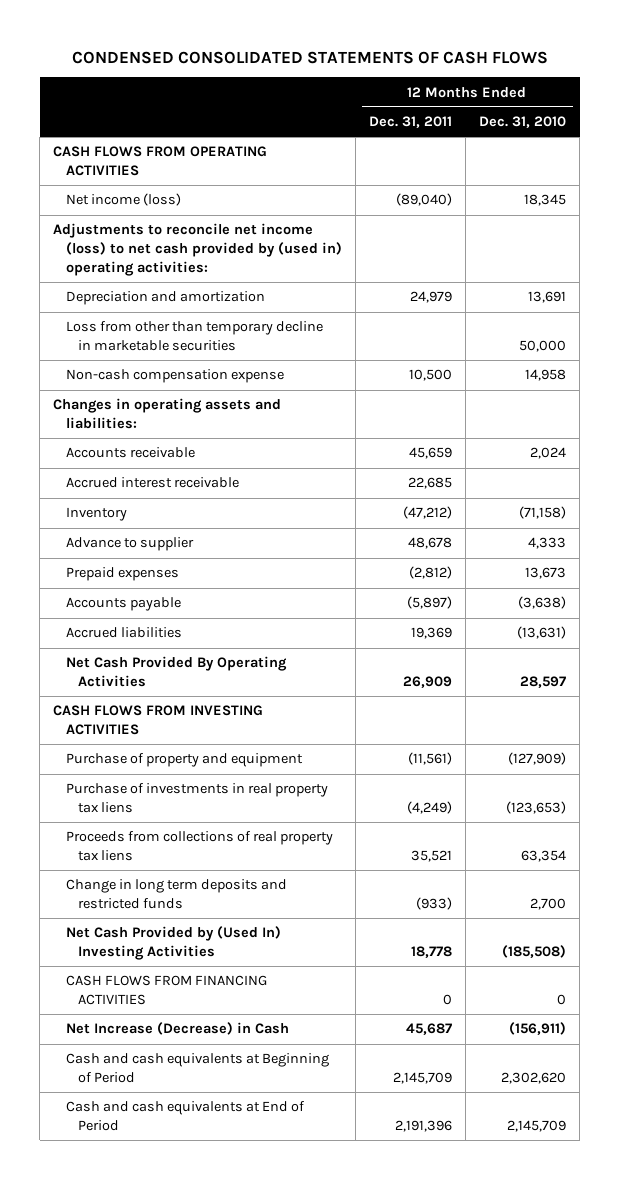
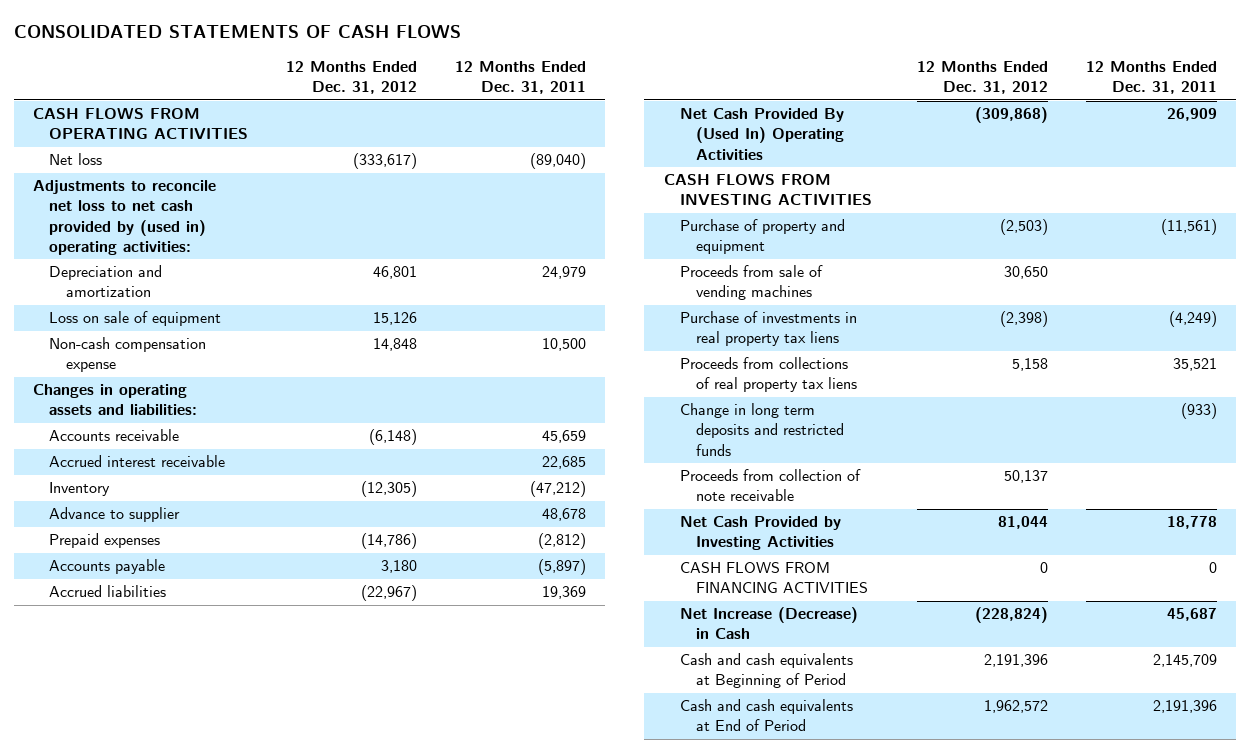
- CONDENSED CONSOLIDATED STATEMENTS OF CASH FLOWS
+ CONSOLIDATED STATEMENTS OF CASH FLOWS
- | 12 Months Ended Dec. 31, 2011 | 12 Months Ended Dec. 31, 2010
+ | 12 Months Ended Dec. 31, 2012 | 12 Months Ended Dec. 31, 2011
- Net income (loss) | (89,040) | 18,345
- Adjustments to reconcile net income (loss) to net cash provided by (used in) operating activities:
+ Net loss | (333,617) | (89,040)
+ Adjustments to reconcile net loss to net cash provided by (used in) operating activities:
- Loss from other than temporary decline in marketable securities | | 50,000
+ Loss on sale of equipment | 15,126 |
- Net Cash Provided By Operating Activities | 26,909 | 28,597
+ Net Cash Provided By (Used In) Operating Activities | (309,868) | 26,909
+ Proceeds from sale of vending machines | 30,650 |
- Net Cash Provided by (Used In) Investing Activities | 18,778 | (185,508)
+ Proceeds from collection of note receivable | 50,137 |
+ Net Cash Provided by Investing Activities | 81,044 | 18,778

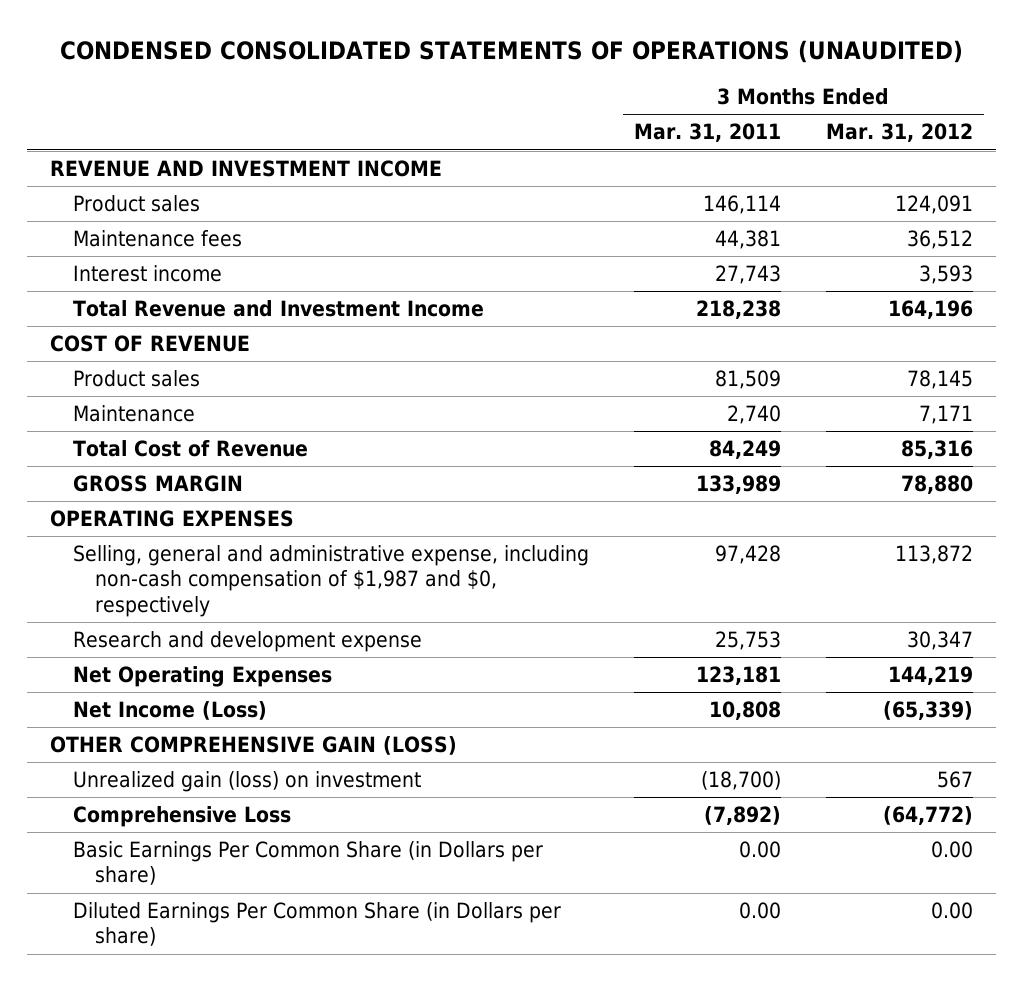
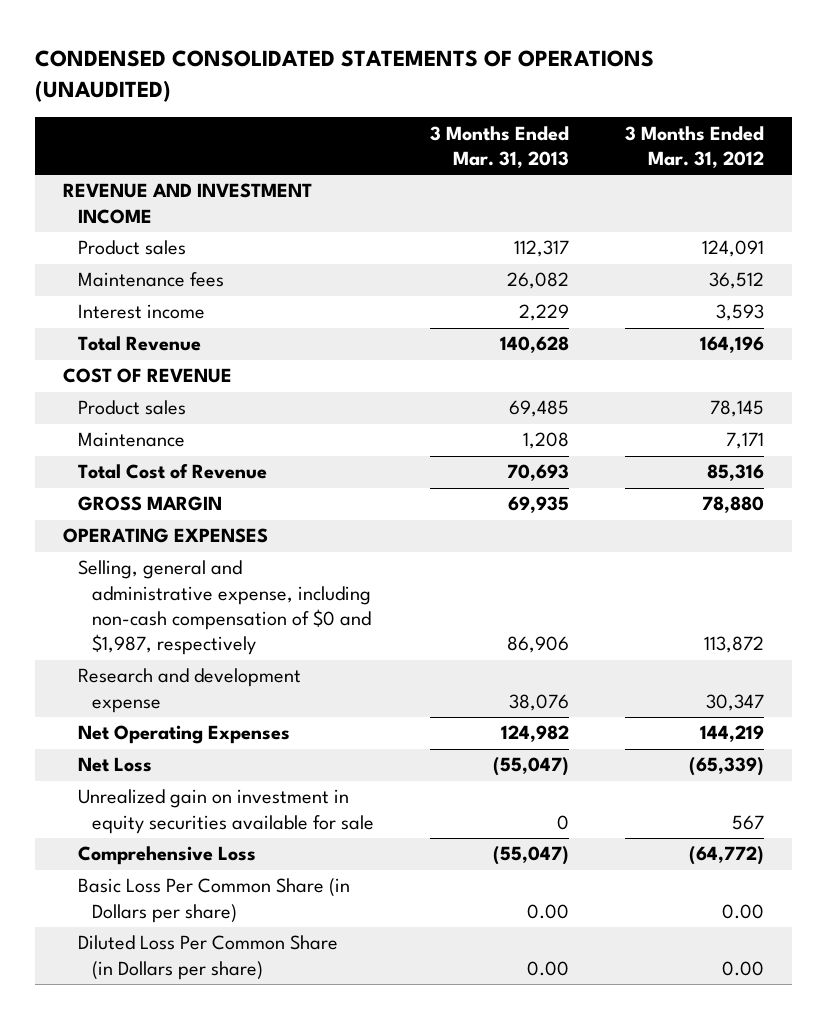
- | 3 Months Ended Mar. 31, 2011 | 3 Months Ended Mar. 31, 2012
+ | 3 Months Ended Mar. 31, 2013 | 3 Months Ended Mar. 31, 2012
- Total Revenue and Investment Income | 218,238 | 164,196
+ Total Revenue | 140,628 | 164,196
- Selling, general and administrative expense, including non-cash compensation of $1,987 and $0, respectively | 97,428 | 113,872
+ Selling, general and administrative expense, including non-cash compensation of $0 and $1,987, respectively | 86,906 | 113,872
- Net Income (Loss) | 10,808 | (65,339)
- OTHER COMPREHENSIVE GAIN (LOSS)
- Unrealized gain (loss) on investment | (18,700) | 567
+ Net Loss | (55,047) | (65,339)
+ Unrealized gain on investment in equity securities available for sale | 0 | 567
- Basic Earnings Per Common Share (in Dollars per share) | 0.00 | 0.00
- Diluted Earnings Per Common Share (in Dollars per share) | 0.00 | 0.00
+ Basic Loss Per Common Share (in Dollars per share) | 0.00 | 0.00
+ Diluted Loss Per Common Share (in Dollars per share) | 0.00 | 0.00

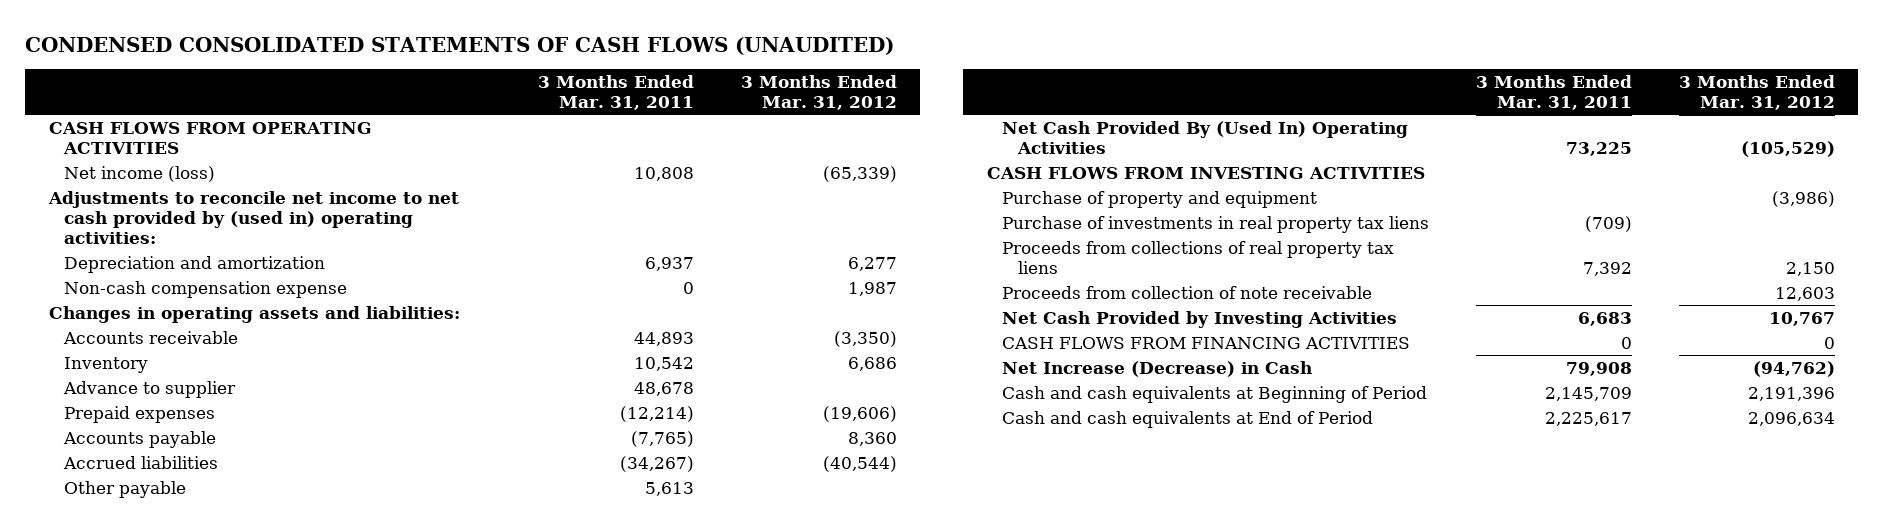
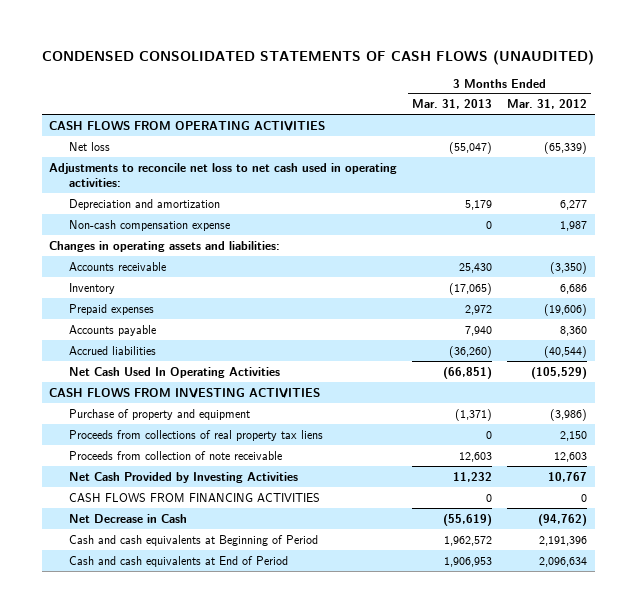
- | 3 Months Ended Mar. 31, 2011 | 3 Months Ended Mar. 31, 2012
+ | 3 Months Ended Mar. 31, 2013 | 3 Months Ended Mar. 31, 2012
- Net income (loss) | 10,808 | (65,339)
- Adjustments to reconcile net income to net cash provided by (used in) operating activities:
+ Net loss | (55,047) | (65,339)
+ Adjustments to reconcile net loss to net cash used in operating activities:
- Advance to supplier | 48,678 |
- Other payable | 5,613 |
- Net Cash Provided By (Used In) Operating Activities | 73,225 | (105,529)
+ Net Cash Used In Operating Activities | (66,851) | (105,529)
- Purchase of investments in real property tax liens | (709) |
- Net Increase (Decrease) in Cash | 79,908 | (94,762)
+ Net Decrease in Cash | (55,619) | (94,762)

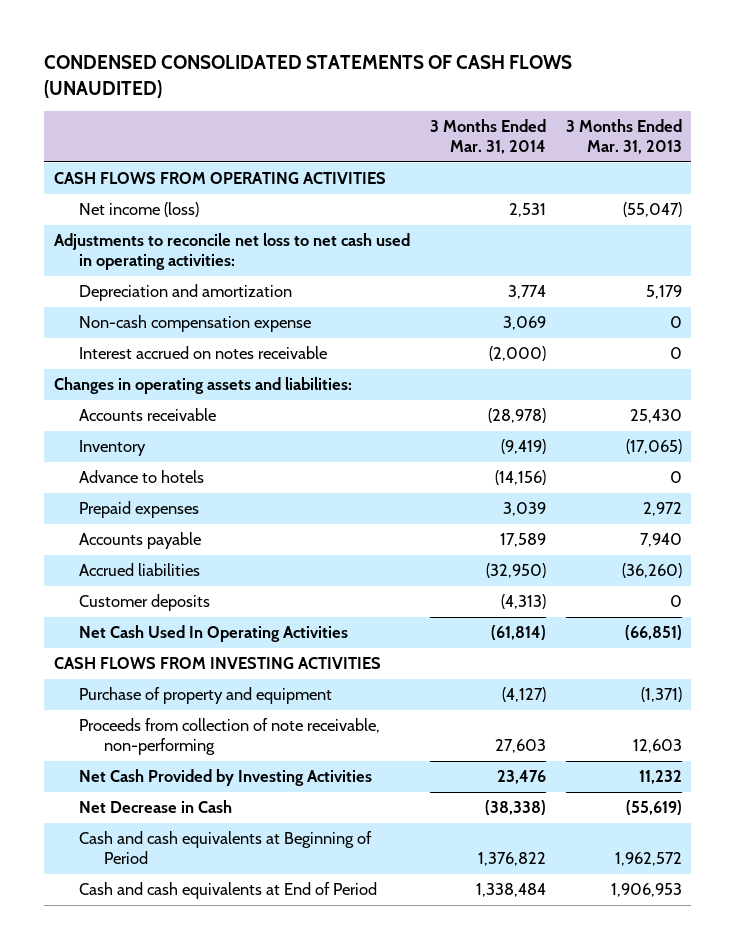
- | 3 Months Ended Mar. 31, 2013 | 3 Months Ended Mar. 31, 2012
+ | 3 Months Ended Mar. 31, 2014 | 3 Months Ended Mar. 31, 2013
- Net loss | (55,047) | (65,339)
+ Net income (loss) | 2,531 | (55,047)
+ Interest accrued on notes receivable | (2,000) | 0
+ Advance to hotels | (14,156) | 0
+ Customer deposits | (4,313) | 0
- Proceeds from collections of real property tax liens | 0 | 2,150
- Proceeds from collection of note receivable | 12,603 | 12,603
+ Proceeds from collection of note receivable, non-performing | 27,603 | 12,603
- CASH FLOWS FROM FINANCING ACTIVITIES | 0 | 0

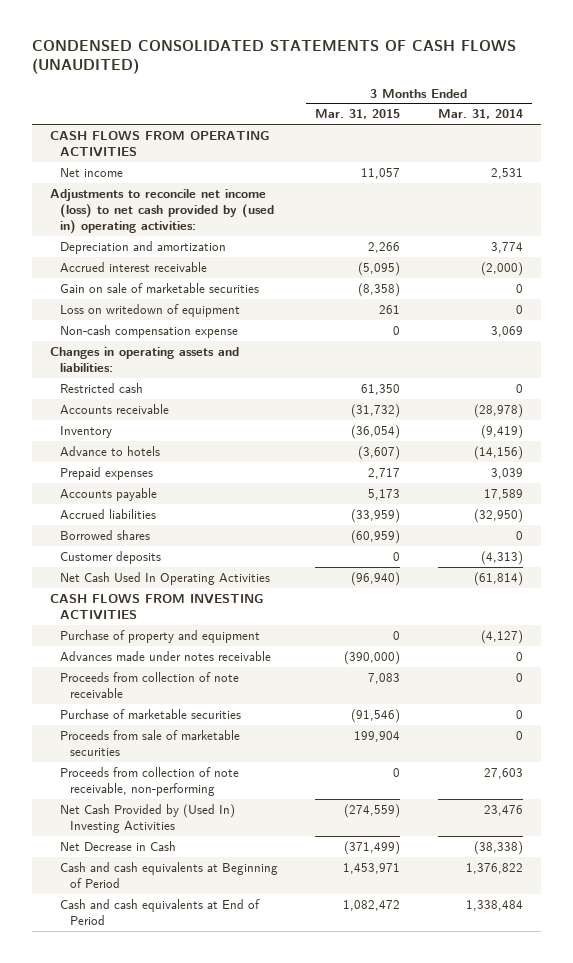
- | 3 Months Ended Mar. 31, 2014 | 3 Months Ended Mar. 31, 2013
+ | 3 Months Ended Mar. 31, 2015 | 3 Months Ended Mar. 31, 2014
- Net income (loss) | 2,531 | (55,047)
- Adjustments to reconcile net loss to net cash used in operating activities:
+ Net income | 11,057 | 2,531
+ Adjustments to reconcile net income (loss) to net cash provided by (used in) operating activities:
+ Accrued interest receivable | (5,095) | (2,000)
+ Gain on sale of marketable securities | (8,358) | 0
+ Loss on writedown of equipment | 261 | 0
- Interest accrued on notes receivable | (2,000) | 0
+ Restricted cash | 61,350 | 0
+ Borrowed shares | (60,959) | 0
+ Advances made under notes receivable | (390,000) | 0
+ Proceeds from collection of note receivable | 7,083 | 0
+ Purchase of marketable securities | (91,546) | 0
+ Proceeds from sale of marketable securities | 199,904 | 0
- Net Cash Provided by Investing Activities | 23,476 | 11,232
+ Net Cash Provided by (Used In) Investing Activities | (274,559) | 23,476

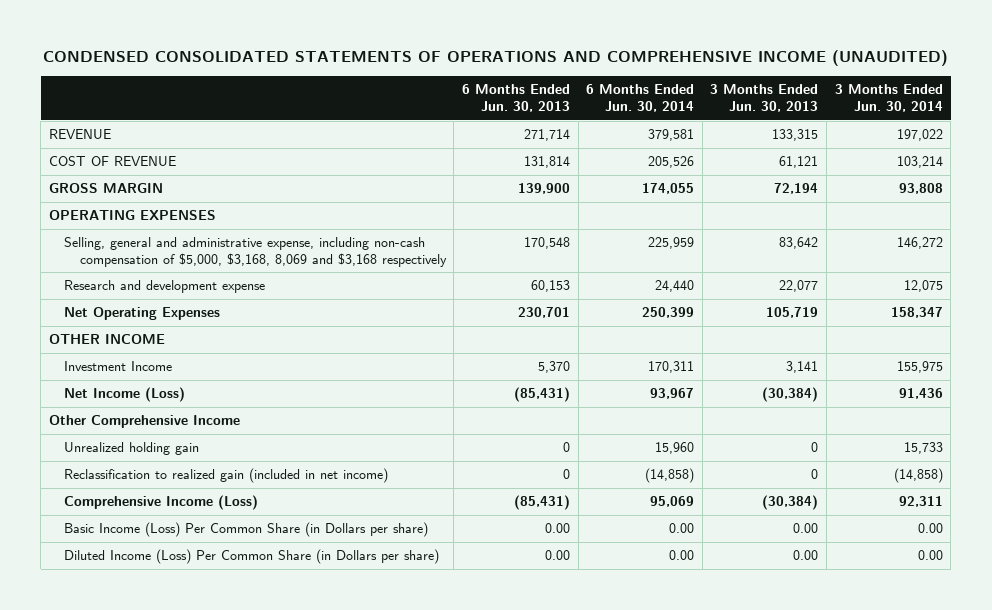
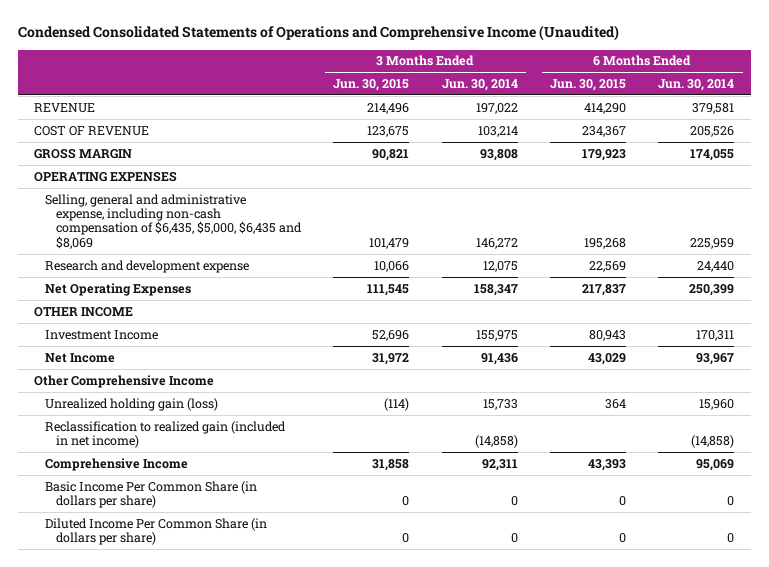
- CONDENSED CONSOLIDATED STATEMENTS OF OPERATIONS AND COMPREHENSIVE INCOME (UNAUDITED)
+ Condensed Consolidated Statements of Operations and Comprehensive Income (Unaudited)
- | 6 Months Ended Jun. 30, 2013 | 6 Months Ended Jun. 30, 2014 | 3 Months Ended Jun. 30, 2013 | 3 Months Ended Jun. 30, 2014
+ | 3 Months Ended Jun. 30, 2015 | 3 Months Ended Jun. 30, 2014 | 6 Months Ended Jun. 30, 2015 | 6 Months Ended Jun. 30, 2014
- Selling, general and administrative expense, including non-cash compensation of $5,000, $3,168, 8,069 and $3,168 respectively | 170,548 | 225,959 | 83,642 | 146,272
+ Selling, general and administrative expense, including non-cash compensation of $6,435, $5,000, $6,435 and $8,069 | 101,479 | 146,272 | 195,268 | 225,959
- Net Income (Loss) | (85,431) | 93,967 | (30,384) | 91,436
+ Net Income | 31,972 | 91,436 | 43,029 | 93,967
- Unrealized holding gain | 0 | 15,960 | 0 | 15,733
+ Unrealized holding gain (loss) | (114) | 15,733 | 364 | 15,960
- Comprehensive Income (Loss) | (85,431) | 95,069 | (30,384) | 92,311
- Basic Income (Loss) Per Common Share (in Dollars per share) | 0.00 | 0.00 | 0.00 | 0.00
- Diluted Income (Loss) Per Common Share (in Dollars per share) | 0.00 | 0.00 | 0.00 | 0.00
+ Comprehensive Income | 31,858 | 92,311 | 43,393 | 95,069
+ Basic Income Per Common Share (in dollars per share) | 0 | 0 | 0 | 0
+ Diluted Income Per Common Share (in dollars per share) | 0 | 0 | 0 | 0

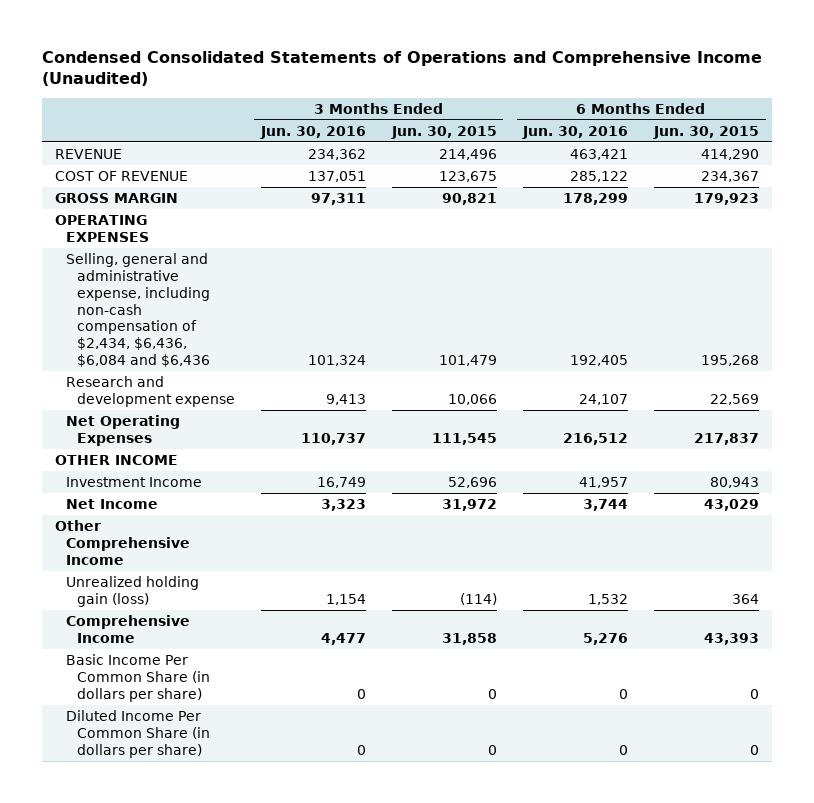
- | 3 Months Ended Jun. 30, 2015 | 3 Months Ended Jun. 30, 2014 | 6 Months Ended Jun. 30, 2015 | 6 Months Ended Jun. 30, 2014
+ | 3 Months Ended Jun. 30, 2016 | 3 Months Ended Jun. 30, 2015 | 6 Months Ended Jun. 30, 2016 | 6 Months Ended Jun. 30, 2015
- Selling, general and administrative expense, including non-cash compensation of $6,435, $5,000, $6,435 and $8,069 | 101,479 | 146,272 | 195,268 | 225,959
+ Selling, general and administrative expense, including non-cash compensation of $2,434, $6,436, $6,084 and $6,436 | 101,324 | 101,479 | 192,405 | 195,268
- Reclassification to realized gain (included in net income) | | (14,858) | | (14,858)

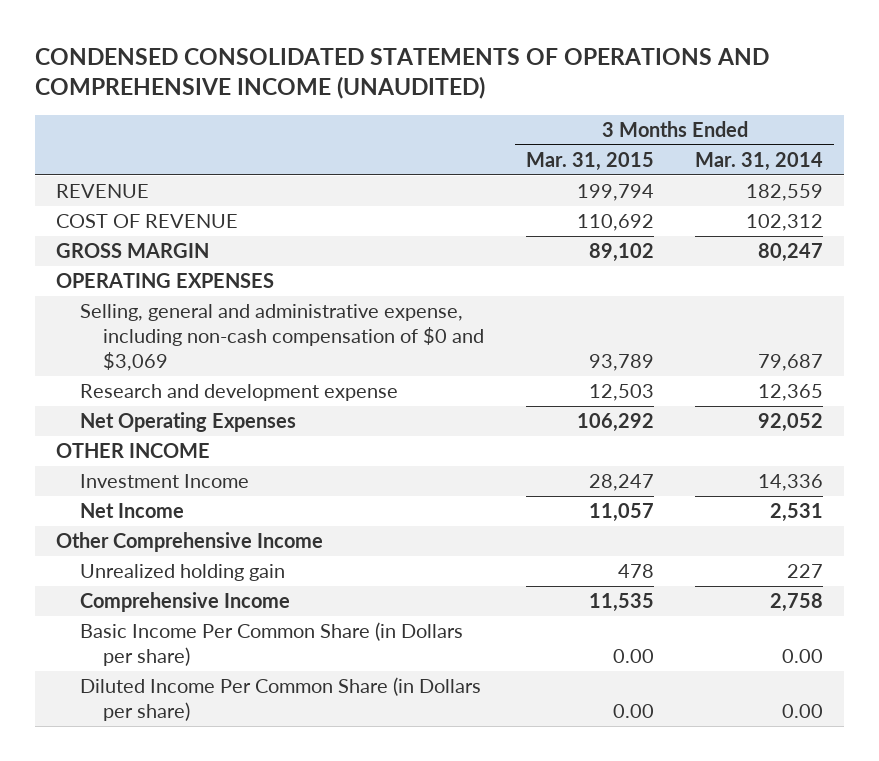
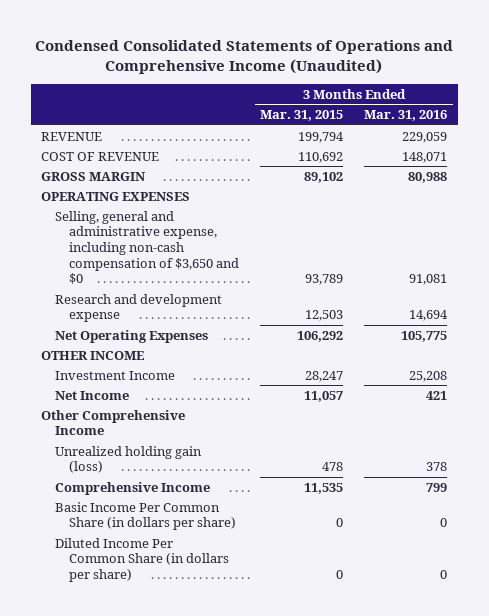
- CONDENSED CONSOLIDATED STATEMENTS OF OPERATIONS AND COMPREHENSIVE INCOME (UNAUDITED)
+ Condensed Consolidated Statements of Operations and Comprehensive Income (Unaudited)
- | 3 Months Ended Mar. 31, 2015 | 3 Months Ended Mar. 31, 2014
+ | 3 Months Ended Mar. 31, 2015 | 3 Months Ended Mar. 31, 2016
- Selling, general and administrative expense, including non-cash compensation of $0 and $3,069 | 93,789 | 79,687
+ Selling, general and administrative expense, including non-cash compensation of $3,650 and $0 | 93,789 | 91,081
- Unrealized holding gain | 478 | 227
+ Unrealized holding gain (loss) | 478 | 378
- Basic Income Per Common Share (in Dollars per share) | 0.00 | 0.00
- Diluted Income Per Common Share (in Dollars per share) | 0.00 | 0.00
+ Basic Income Per Common Share (in dollars per share) | 0 | 0
+ Diluted Income Per Common Share (in dollars per share) | 0 | 0

